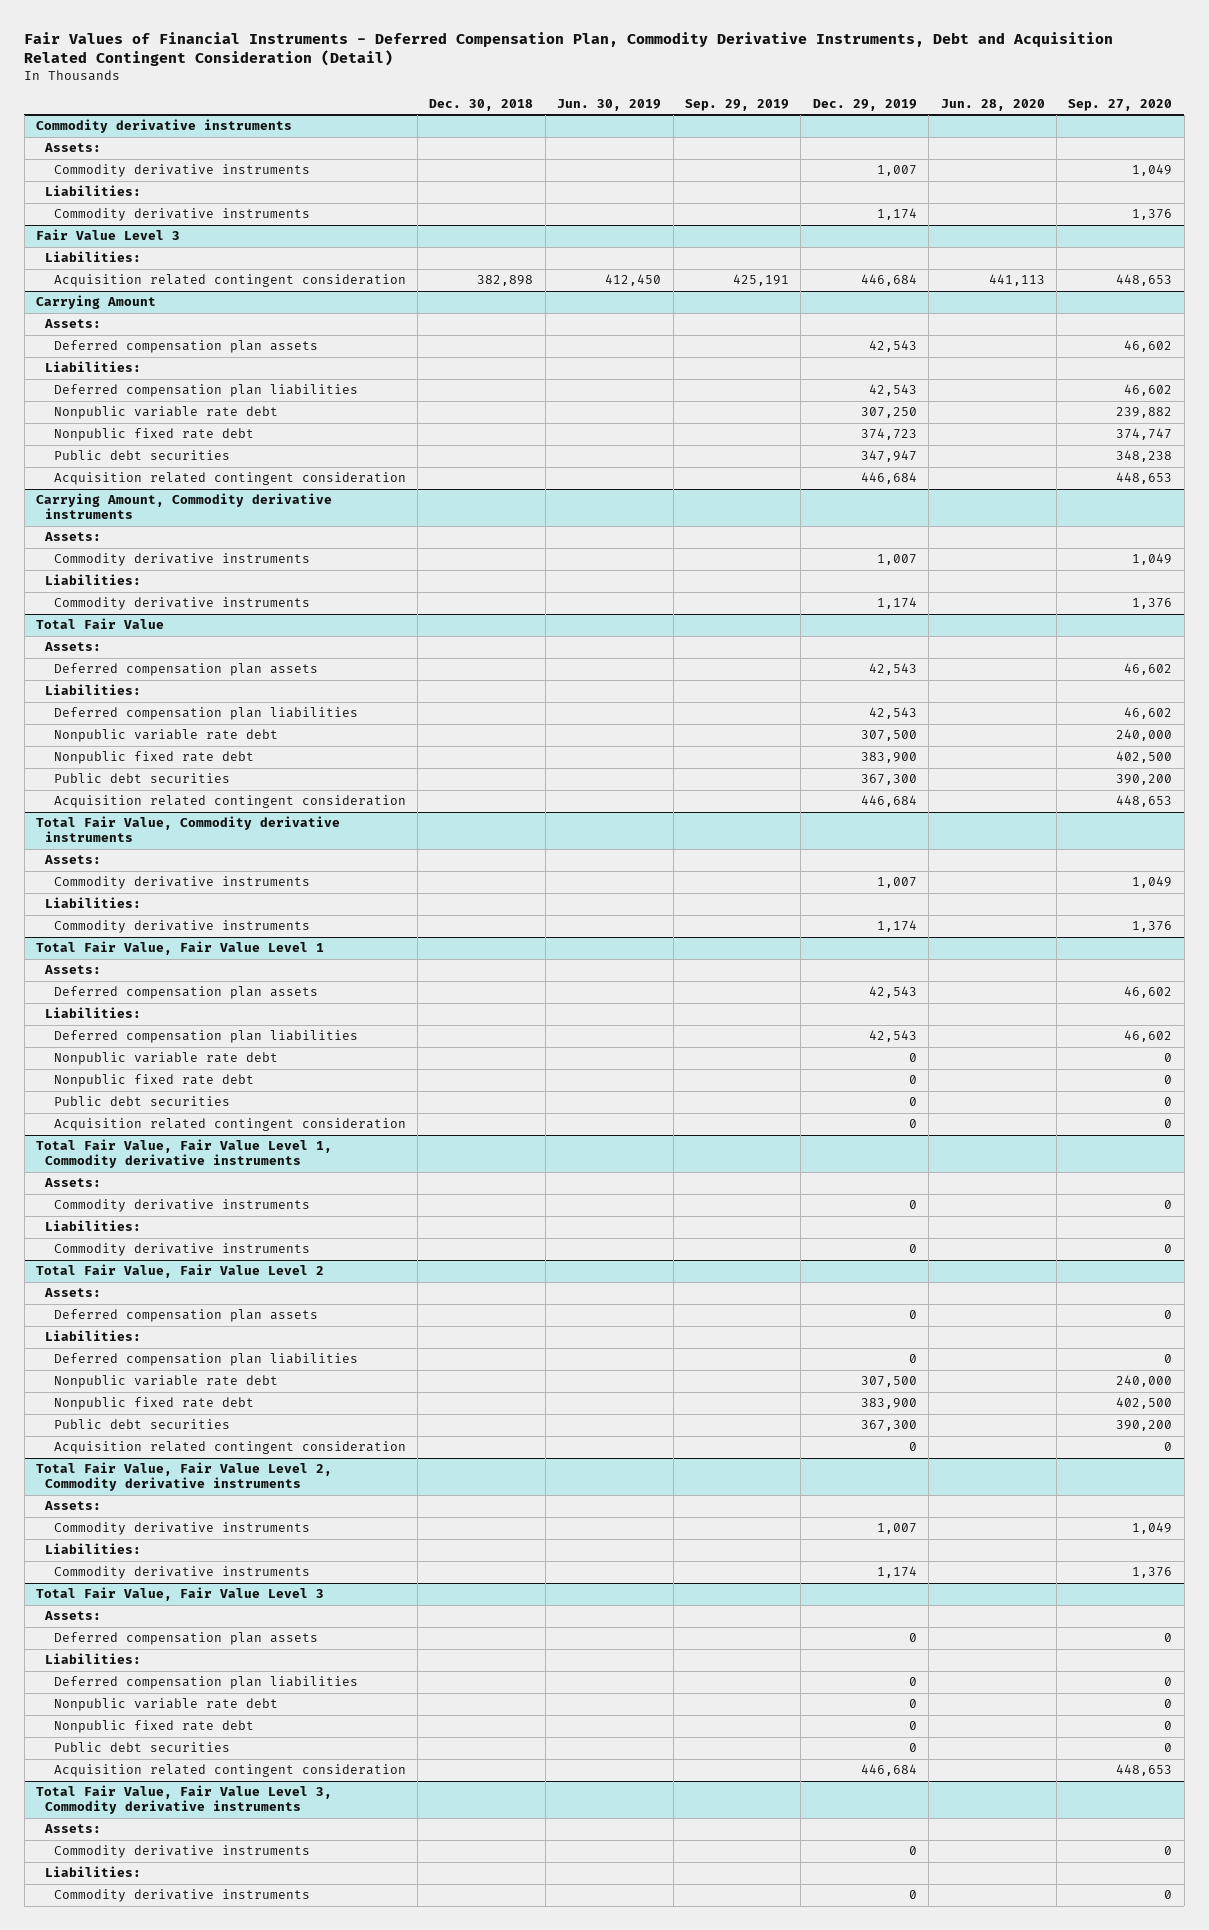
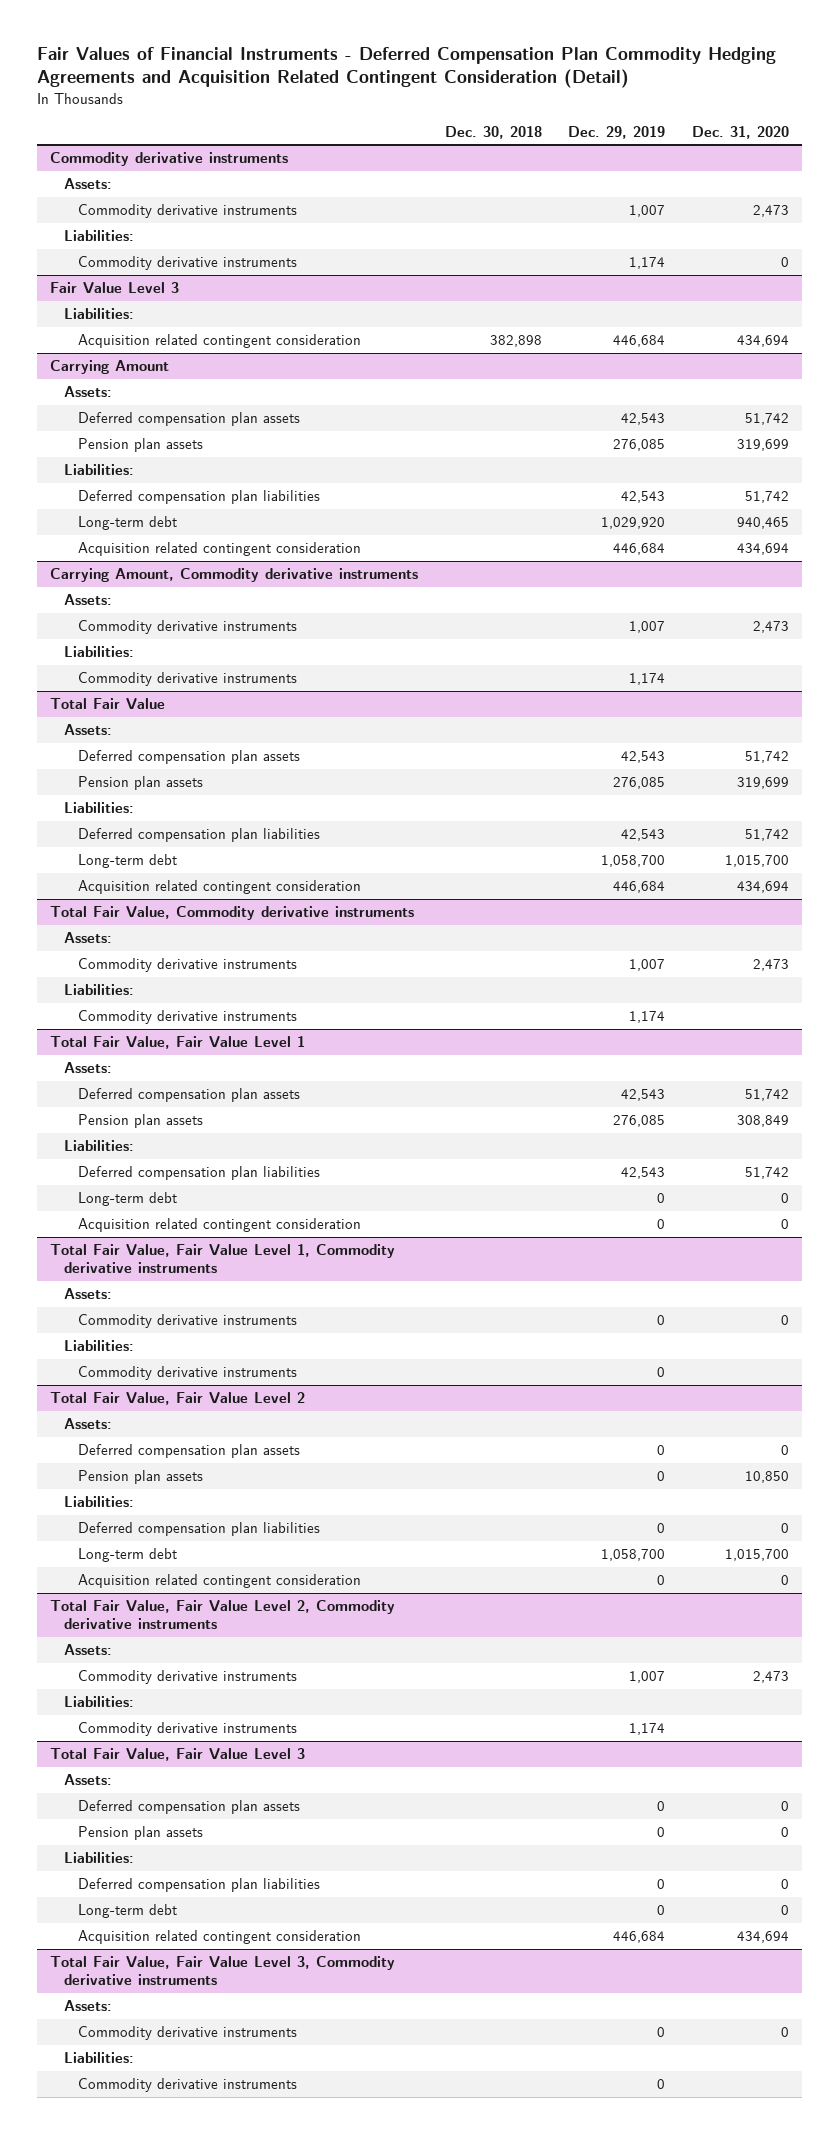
- Fair Values of Financial Instruments - Deferred Compensation Plan, Commodity Derivative Instruments, Debt and Acquisition Related Contingent Consideration (Detail)
+ Fair Values of Financial Instruments - Deferred Compensation Plan Commodity Hedging Agreements and Acquisition Related Contingent Consideration (Detail)
- | Dec. 30, 2018 | Jun. 30, 2019 | Sep. 29, 2019 | Dec. 29, 2019 | Jun. 28, 2020 | Sep. 27, 2020
+ | Dec. 30, 2018 | Dec. 29, 2019 | Dec. 31, 2020
@ Carrying Amount
+ Pension plan assets | | 276,085 | 319,699
- Nonpublic variable rate debt | | | | 307,250 | | 239,882
- Nonpublic fixed rate debt | | | | 374,723 | | 374,747
- Public debt securities | | | | 347,947 | | 348,238
+ Long-term debt | | 1,029,920 | 940,465
@ Total Fair Value
+ Pension plan assets | | 276,085 | 319,699
- Nonpublic variable rate debt | | | | 307,500 | | 240,000
- Nonpublic fixed rate debt | | | | 383,900 | | 402,500
- Public debt securities | | | | 367,300 | | 390,200
+ Long-term debt | | 1,058,700 | 1,015,700
@ Total Fair Value, Fair Value Level 1
+ Pension plan assets | | 276,085 | 308,849
- Nonpublic variable rate debt | | | | 0 | | 0
- Nonpublic fixed rate debt | | | | 0 | | 0
- Public debt securities | | | | 0 | | 0
+ Long-term debt | | 0 | 0
@ Total Fair Value, Fair Value Level 2
+ Pension plan assets | | 0 | 10,850
- Nonpublic variable rate debt | | | | 307,500 | | 240,000
- Nonpublic fixed rate debt | | | | 383,900 | | 402,500
- Public debt securities | | | | 367,300 | | 390,200
+ Long-term debt | | 1,058,700 | 1,015,700
@ Total Fair Value, Fair Value Level 3
+ Pension plan assets | | 0 | 0
- Nonpublic variable rate debt | | | | 0 | | 0
- Nonpublic fixed rate debt | | | | 0 | | 0
- Public debt securities | | | | 0 | | 0
+ Long-term debt | | 0 | 0

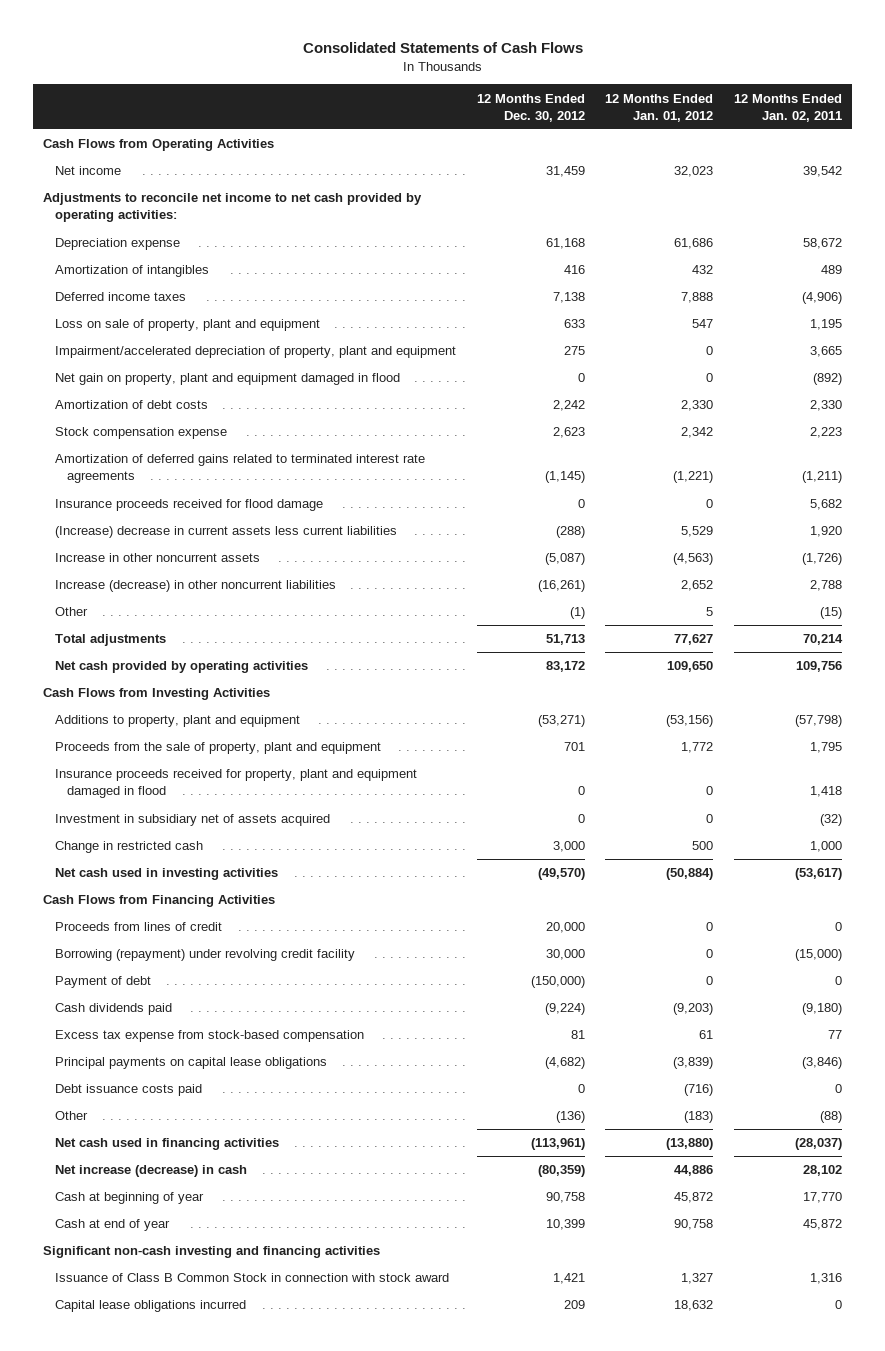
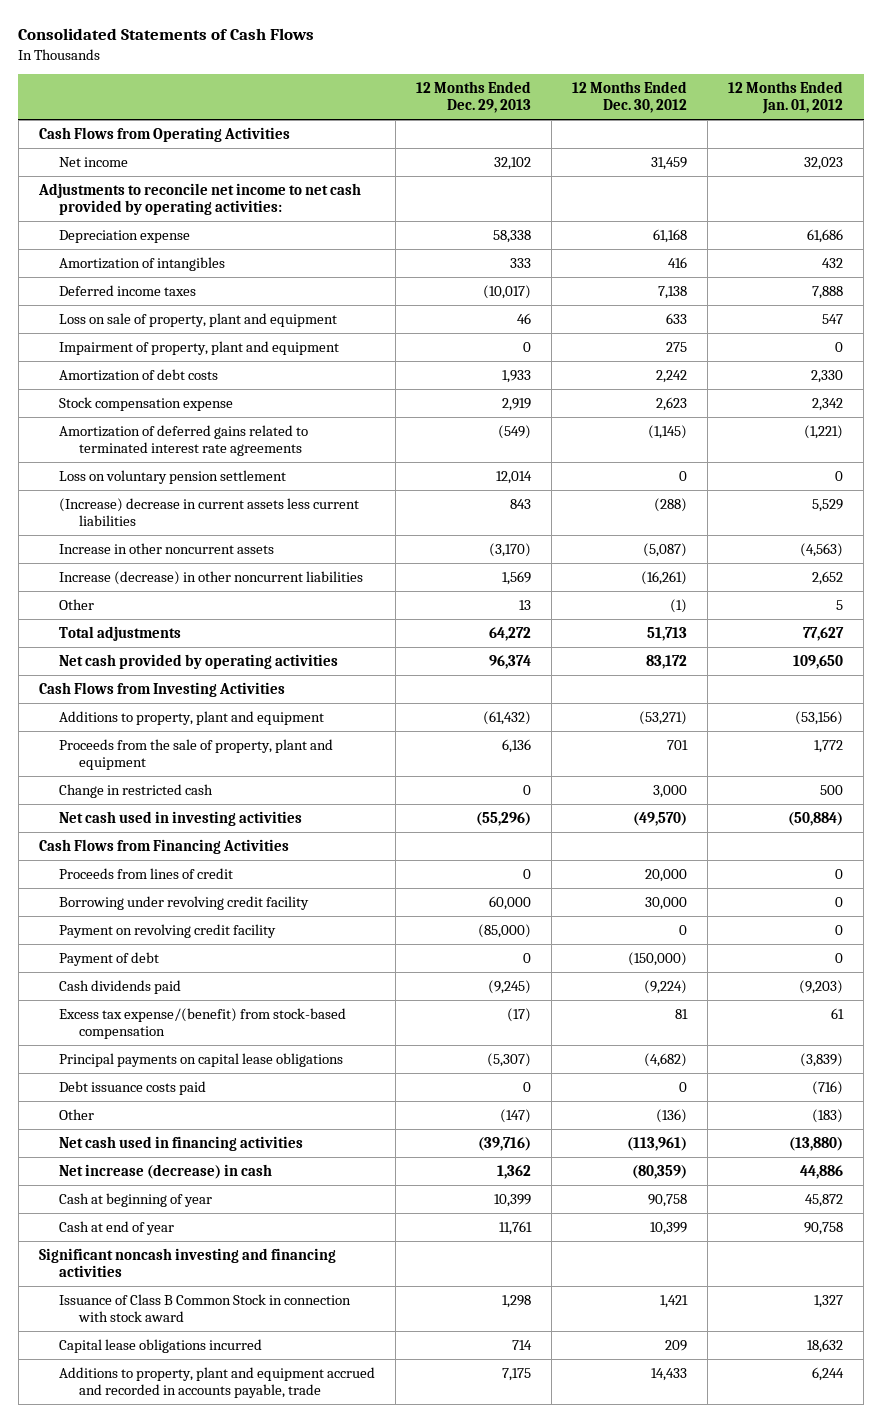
- | 12 Months Ended Dec. 30, 2012 | 12 Months Ended Jan. 01, 2012 | 12 Months Ended Jan. 02, 2011
+ | 12 Months Ended Dec. 29, 2013 | 12 Months Ended Dec. 30, 2012 | 12 Months Ended Jan. 01, 2012
- Impairment/accelerated depreciation of property, plant and equipment | 275 | 0 | 3,665
- Net gain on property, plant and equipment damaged in flood | 0 | 0 | (892)
+ Impairment of property, plant and equipment | 0 | 275 | 0
- Insurance proceeds received for flood damage | 0 | 0 | 5,682
+ Loss on voluntary pension settlement | 12,014 | 0 | 0
- Insurance proceeds received for property, plant and equipment damaged in flood | 0 | 0 | 1,418
- Investment in subsidiary net of assets acquired | 0 | 0 | (32)
- Borrowing (repayment) under revolving credit facility | 30,000 | 0 | (15,000)
+ Borrowing under revolving credit facility | 60,000 | 30,000 | 0
+ Payment on revolving credit facility | (85,000) | 0 | 0
- Excess tax expense from stock-based compensation | 81 | 61 | 77
+ Excess tax expense/(benefit) from stock-based compensation | (17) | 81 | 61
- Significant non-cash investing and financing activities
+ Significant noncash investing and financing activities
+ Additions to property, plant and equipment accrued and recorded in accounts payable, trade | 7,175 | 14,433 | 6,244

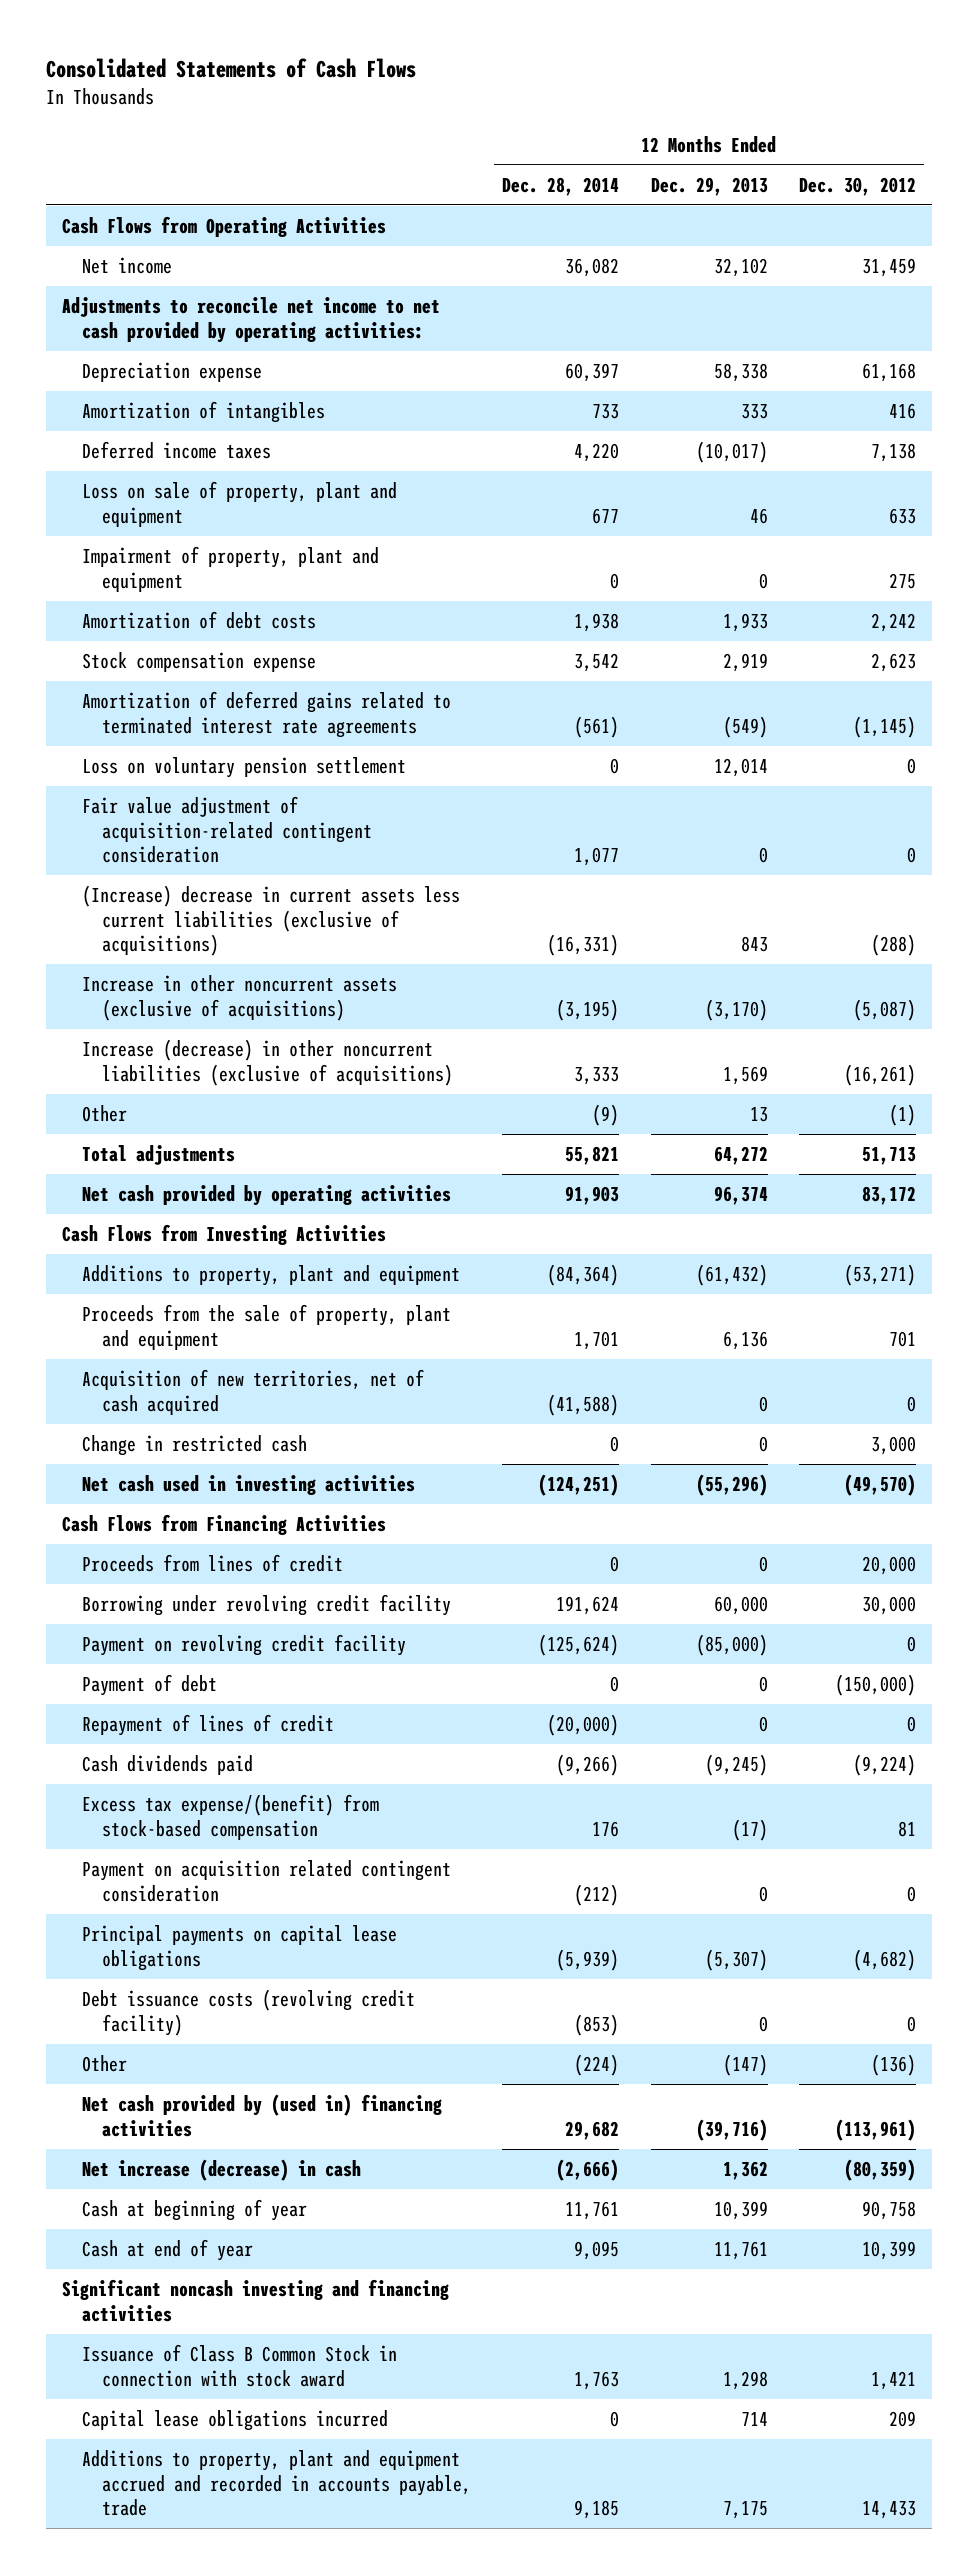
- | 12 Months Ended Dec. 29, 2013 | 12 Months Ended Dec. 30, 2012 | 12 Months Ended Jan. 01, 2012
+ | 12 Months Ended Dec. 28, 2014 | 12 Months Ended Dec. 29, 2013 | 12 Months Ended Dec. 30, 2012
- (Increase) decrease in current assets less current liabilities | 843 | (288) | 5,529
- Increase in other noncurrent assets | (3,170) | (5,087) | (4,563)
- Increase (decrease) in other noncurrent liabilities | 1,569 | (16,261) | 2,652
+ Fair value adjustment of acquisition-related contingent consideration | 1,077 | 0 | 0
+ (Increase) decrease in current assets less current liabilities (exclusive of acquisitions) | (16,331) | 843 | (288)
+ Increase in other noncurrent assets (exclusive of acquisitions) | (3,195) | (3,170) | (5,087)
+ Increase (decrease) in other noncurrent liabilities (exclusive of acquisitions) | 3,333 | 1,569 | (16,261)
+ Acquisition of new territories, net of cash acquired | (41,588) | 0 | 0
+ Repayment of lines of credit | (20,000) | 0 | 0
+ Payment on acquisition related contingent consideration | (212) | 0 | 0
- Debt issuance costs paid | 0 | 0 | (716)
+ Debt issuance costs (revolving credit facility) | (853) | 0 | 0
- Net cash used in financing activities | (39,716) | (113,961) | (13,880)
+ Net cash provided by (used in) financing activities | 29,682 | (39,716) | (113,961)

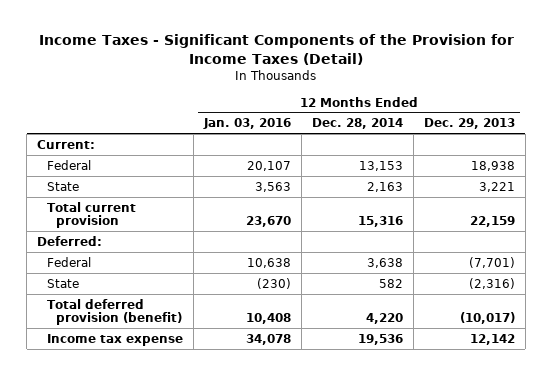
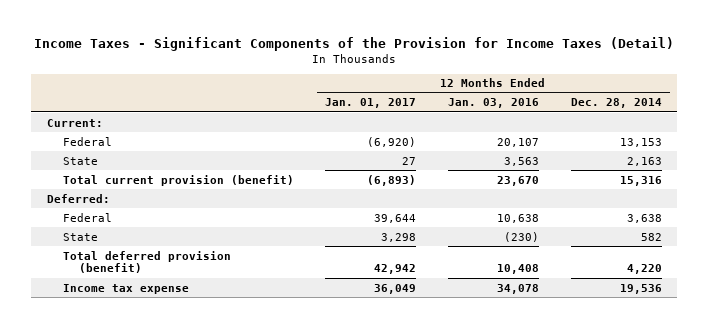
- | 12 Months Ended Jan. 03, 2016 | 12 Months Ended Dec. 28, 2014 | 12 Months Ended Dec. 29, 2013
+ | 12 Months Ended Jan. 01, 2017 | 12 Months Ended Jan. 03, 2016 | 12 Months Ended Dec. 28, 2014
- Total current provision | 23,670 | 15,316 | 22,159
+ Total current provision (benefit) | (6,893) | 23,670 | 15,316

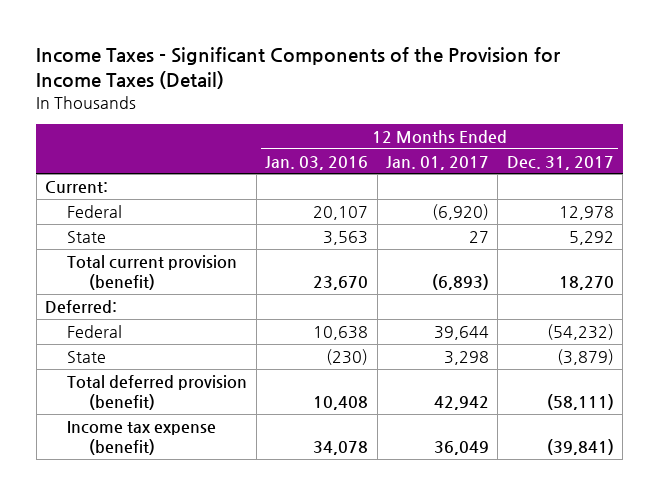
- | 12 Months Ended Jan. 01, 2017 | 12 Months Ended Jan. 03, 2016 | 12 Months Ended Dec. 28, 2014
+ | 12 Months Ended Jan. 03, 2016 | 12 Months Ended Jan. 01, 2017 | 12 Months Ended Dec. 31, 2017
- Income tax expense | 36,049 | 34,078 | 19,536
+ Income tax expense (benefit) | 34,078 | 36,049 | (39,841)

